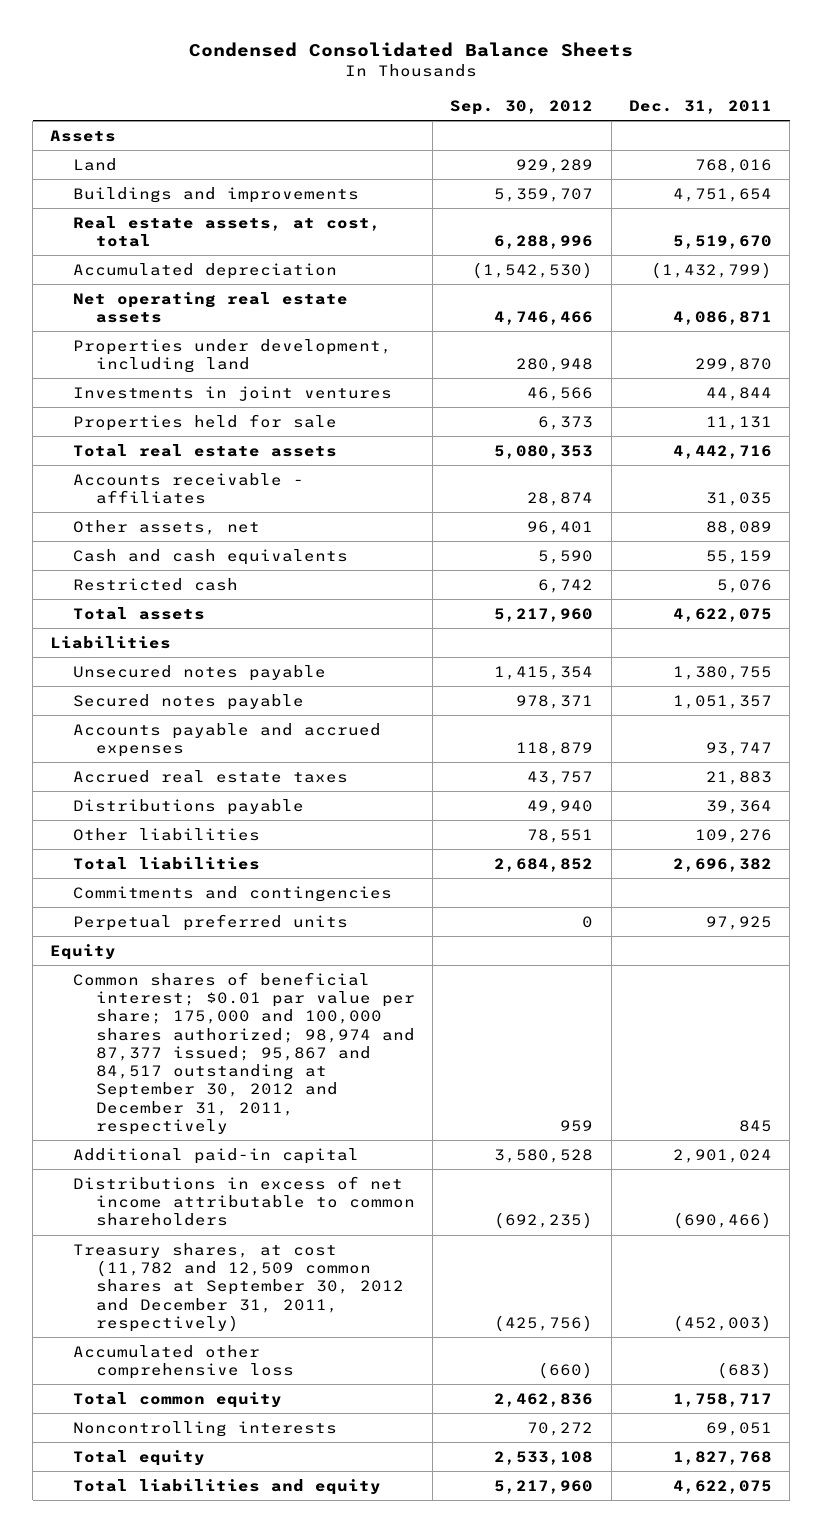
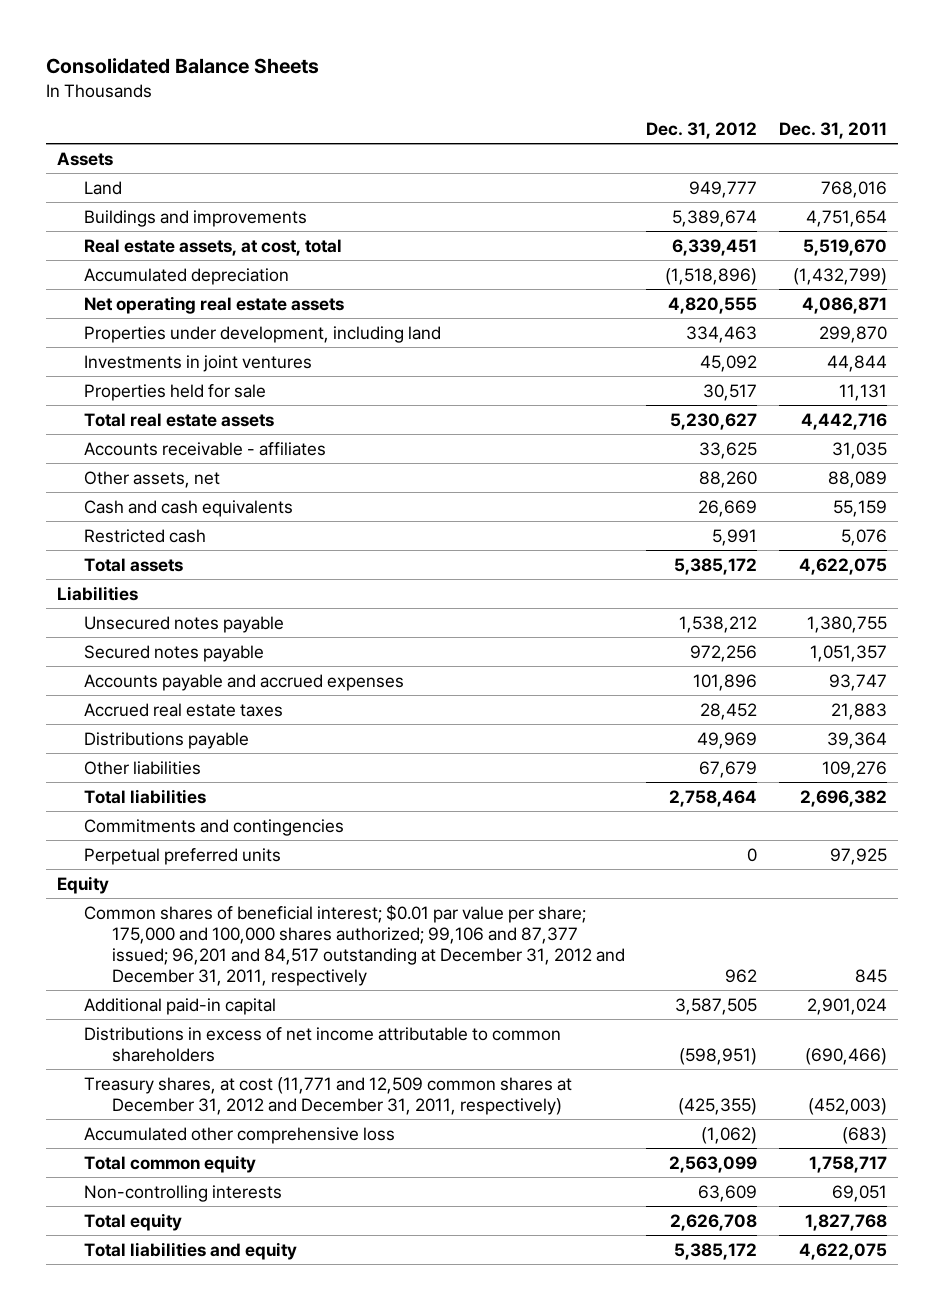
- Condensed Consolidated Balance Sheets
+ Consolidated Balance Sheets
- | Sep. 30, 2012 | Dec. 31, 2011
+ | Dec. 31, 2012 | Dec. 31, 2011
- Common shares of beneficial interest; $0.01 par value per share; 175,000 and 100,000 shares authorized; 98,974 and 87,377 issued; 95,867 and 84,517 outstanding at September 30, 2012 and December 31, 2011, respectively | 959 | 845
+ Common shares of beneficial interest; $0.01 par value per share; 175,000 and 100,000 shares authorized; 99,106 and 87,377 issued; 96,201 and 84,517 outstanding at December 31, 2012 and December 31, 2011, respectively | 962 | 845
- Treasury shares, at cost (11,782 and 12,509 common shares at September 30, 2012 and December 31, 2011, respectively) | (425,756) | (452,003)
+ Treasury shares, at cost (11,771 and 12,509 common shares at December 31, 2012 and December 31, 2011, respectively) | (425,355) | (452,003)
- Noncontrolling interests | 70,272 | 69,051
+ Non-controlling interests | 63,609 | 69,051

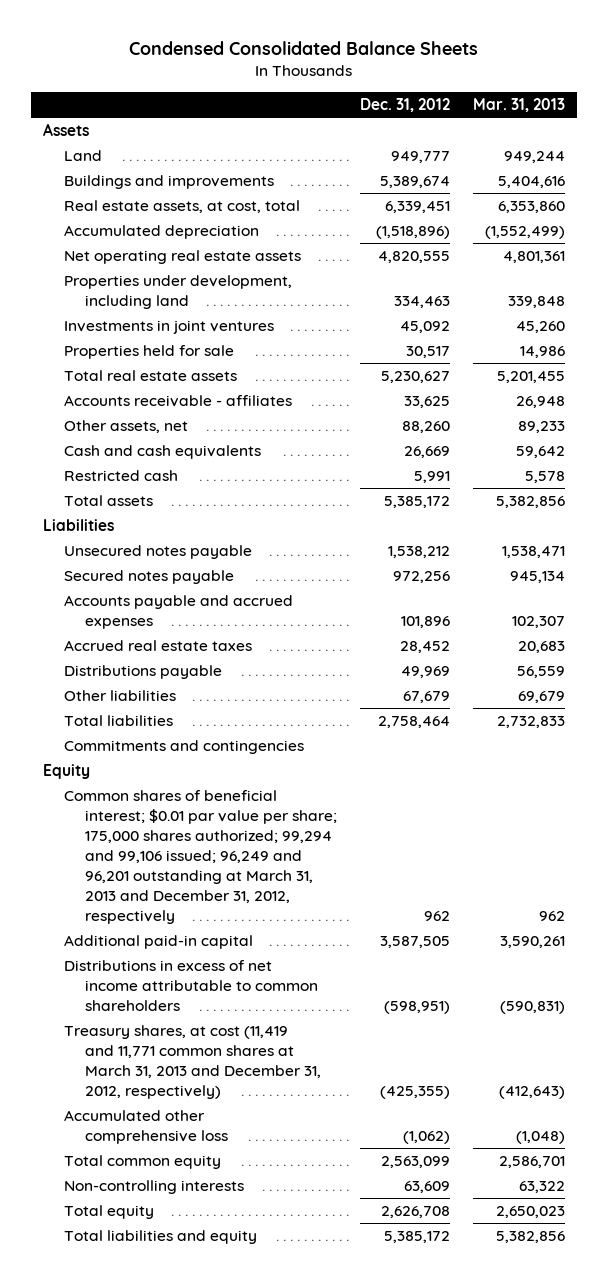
- Consolidated Balance Sheets
+ Condensed Consolidated Balance Sheets
- | Dec. 31, 2012 | Dec. 31, 2011
+ | Dec. 31, 2012 | Mar. 31, 2013
- Perpetual preferred units | 0 | 97,925
- Common shares of beneficial interest; $0.01 par value per share; 175,000 and 100,000 shares authorized; 99,106 and 87,377 issued; 96,201 and 84,517 outstanding at December 31, 2012 and December 31, 2011, respectively | 962 | 845
+ Common shares of beneficial interest; $0.01 par value per share; 175,000 shares authorized; 99,294 and 99,106 issued; 96,249 and 96,201 outstanding at March 31, 2013 and December 31, 2012, respectively | 962 | 962
- Treasury shares, at cost (11,771 and 12,509 common shares at December 31, 2012 and December 31, 2011, respectively) | (425,355) | (452,003)
+ Treasury shares, at cost (11,419 and 11,771 common shares at March 31, 2013 and December 31, 2012, respectively) | (425,355) | (412,643)

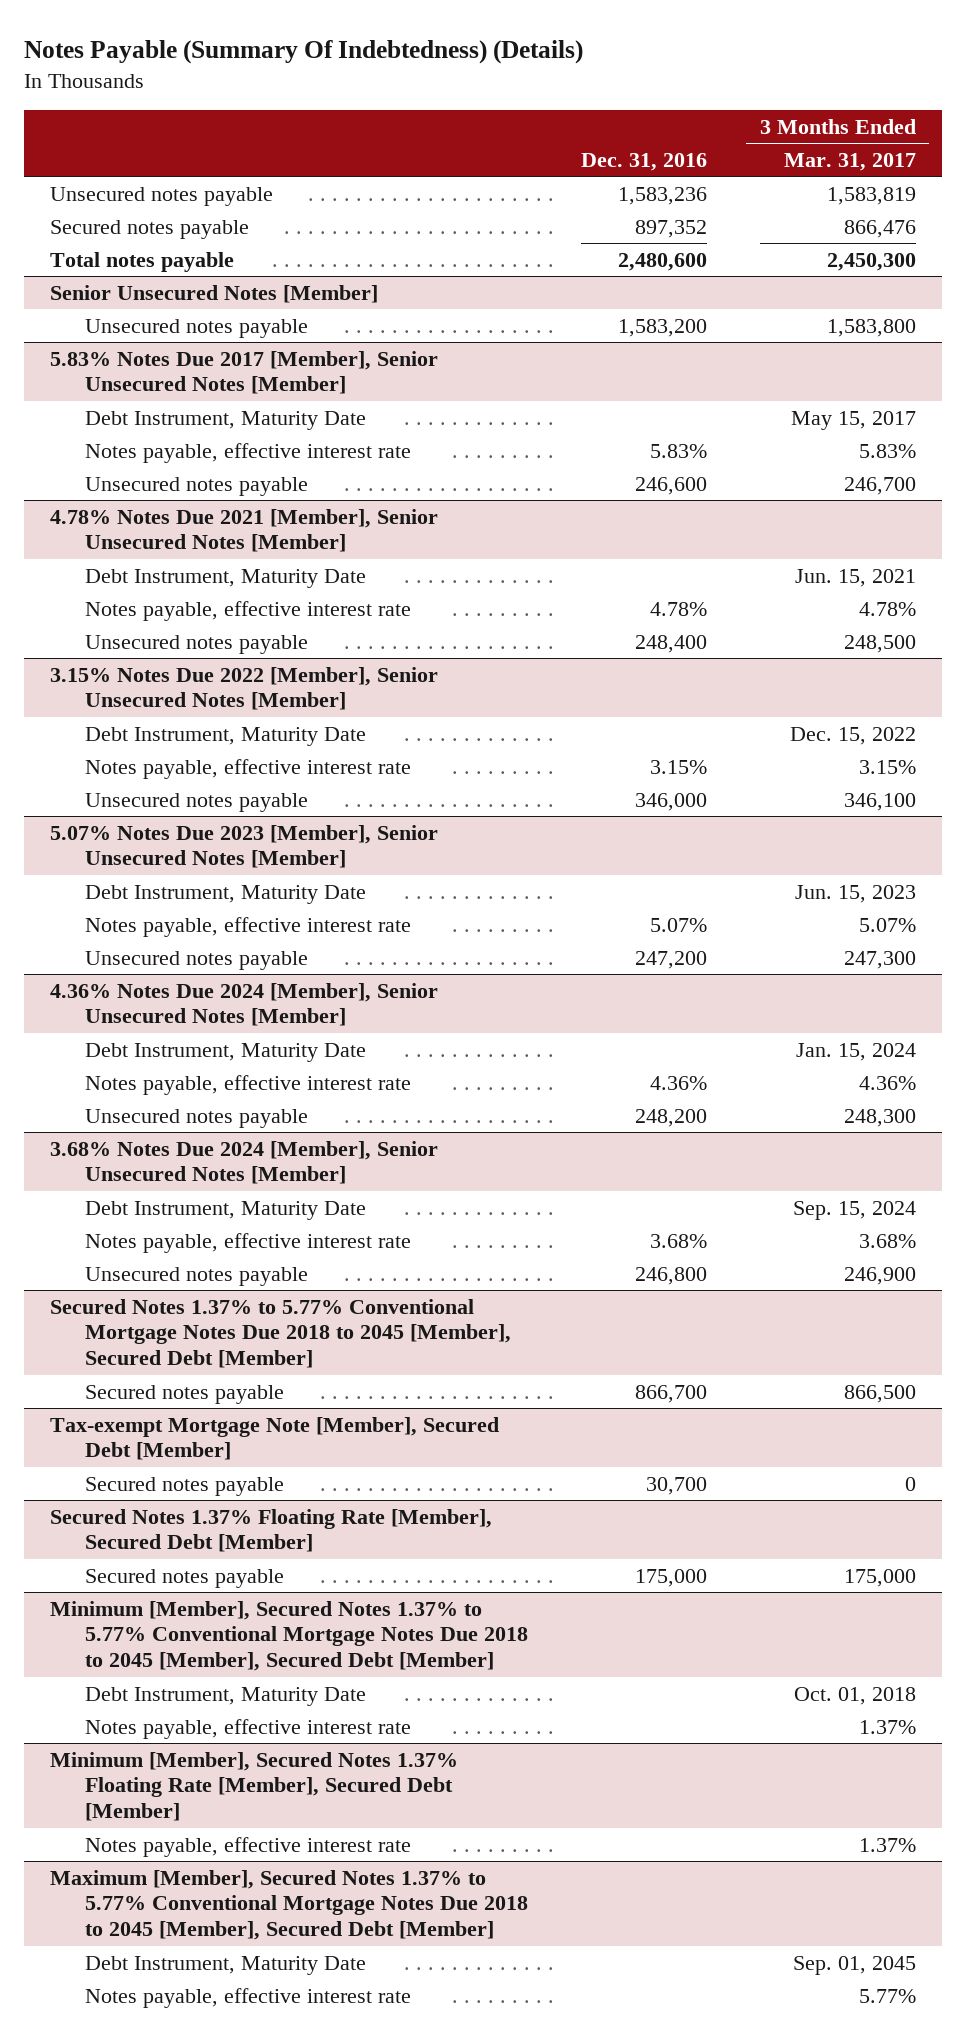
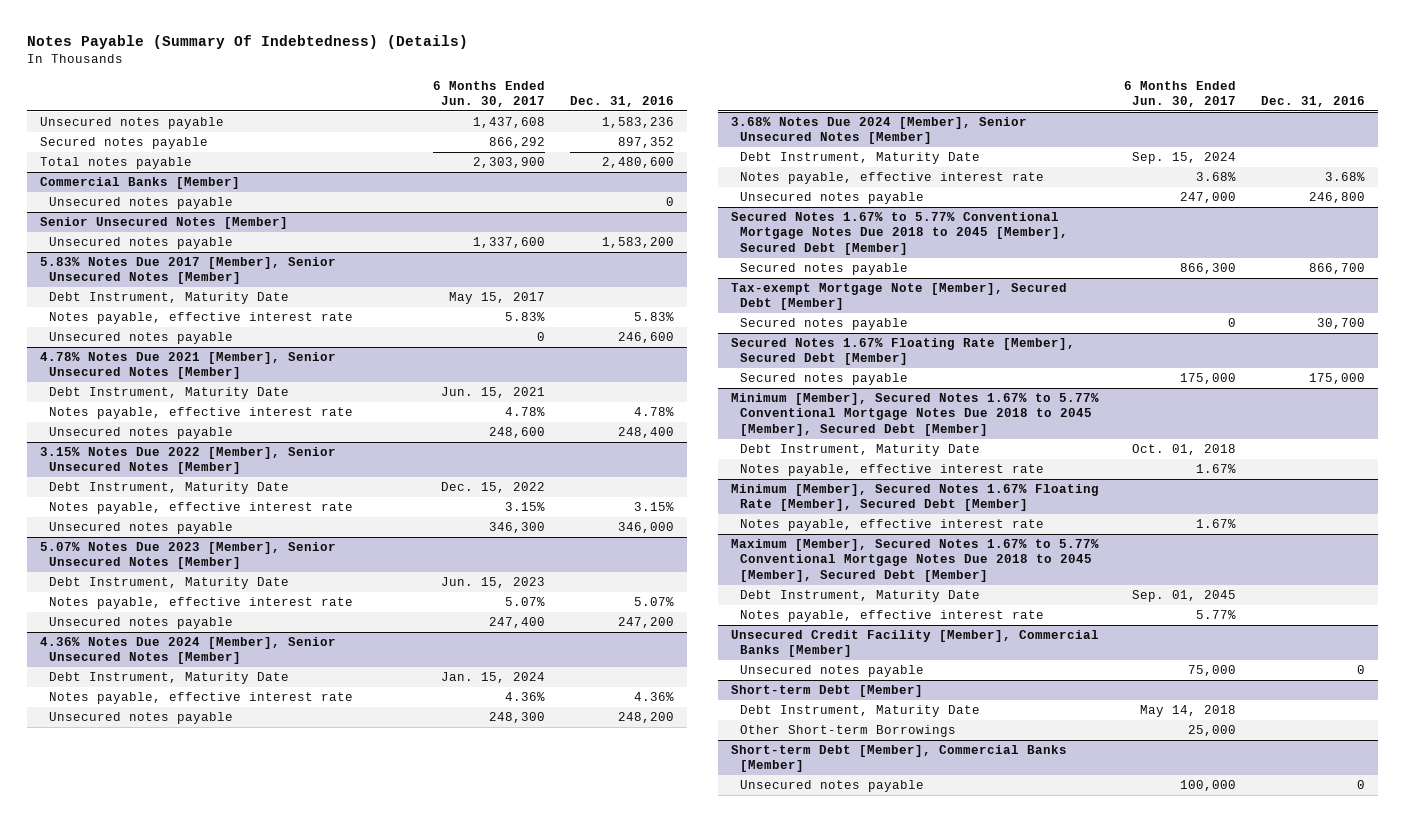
- | Dec. 31, 2016 | 3 Months Ended Mar. 31, 2017
+ | 6 Months Ended Jun. 30, 2017 | Dec. 31, 2016
+ Commercial Banks [Member]
+ Unsecured notes payable | | 0
- Secured Notes 1.37% to 5.77% Conventional Mortgage Notes Due 2018 to 2045 [Member], Secured Debt [Member]
+ Secured Notes 1.67% to 5.77% Conventional Mortgage Notes Due 2018 to 2045 [Member], Secured Debt [Member]
- Secured Notes 1.37% Floating Rate [Member], Secured Debt [Member]
+ Secured Notes 1.67% Floating Rate [Member], Secured Debt [Member]
- Minimum [Member], Secured Notes 1.37% to 5.77% Conventional Mortgage Notes Due 2018 to 2045 [Member], Secured Debt [Member]
+ Minimum [Member], Secured Notes 1.67% to 5.77% Conventional Mortgage Notes Due 2018 to 2045 [Member], Secured Debt [Member]
- Minimum [Member], Secured Notes 1.37% Floating Rate [Member], Secured Debt [Member]
+ Minimum [Member], Secured Notes 1.67% Floating Rate [Member], Secured Debt [Member]
- Maximum [Member], Secured Notes 1.37% to 5.77% Conventional Mortgage Notes Due 2018 to 2045 [Member], Secured Debt [Member]
+ Maximum [Member], Secured Notes 1.67% to 5.77% Conventional Mortgage Notes Due 2018 to 2045 [Member], Secured Debt [Member]
+ Unsecured Credit Facility [Member], Commercial Banks [Member]
+ Unsecured notes payable | 75,000 | 0
+ Short-term Debt [Member]
+ Debt Instrument, Maturity Date | May 14, 2018 |
+ Other Short-term Borrowings | 25,000 |
+ Short-term Debt [Member], Commercial Banks [Member]
+ Unsecured notes payable | 100,000 | 0

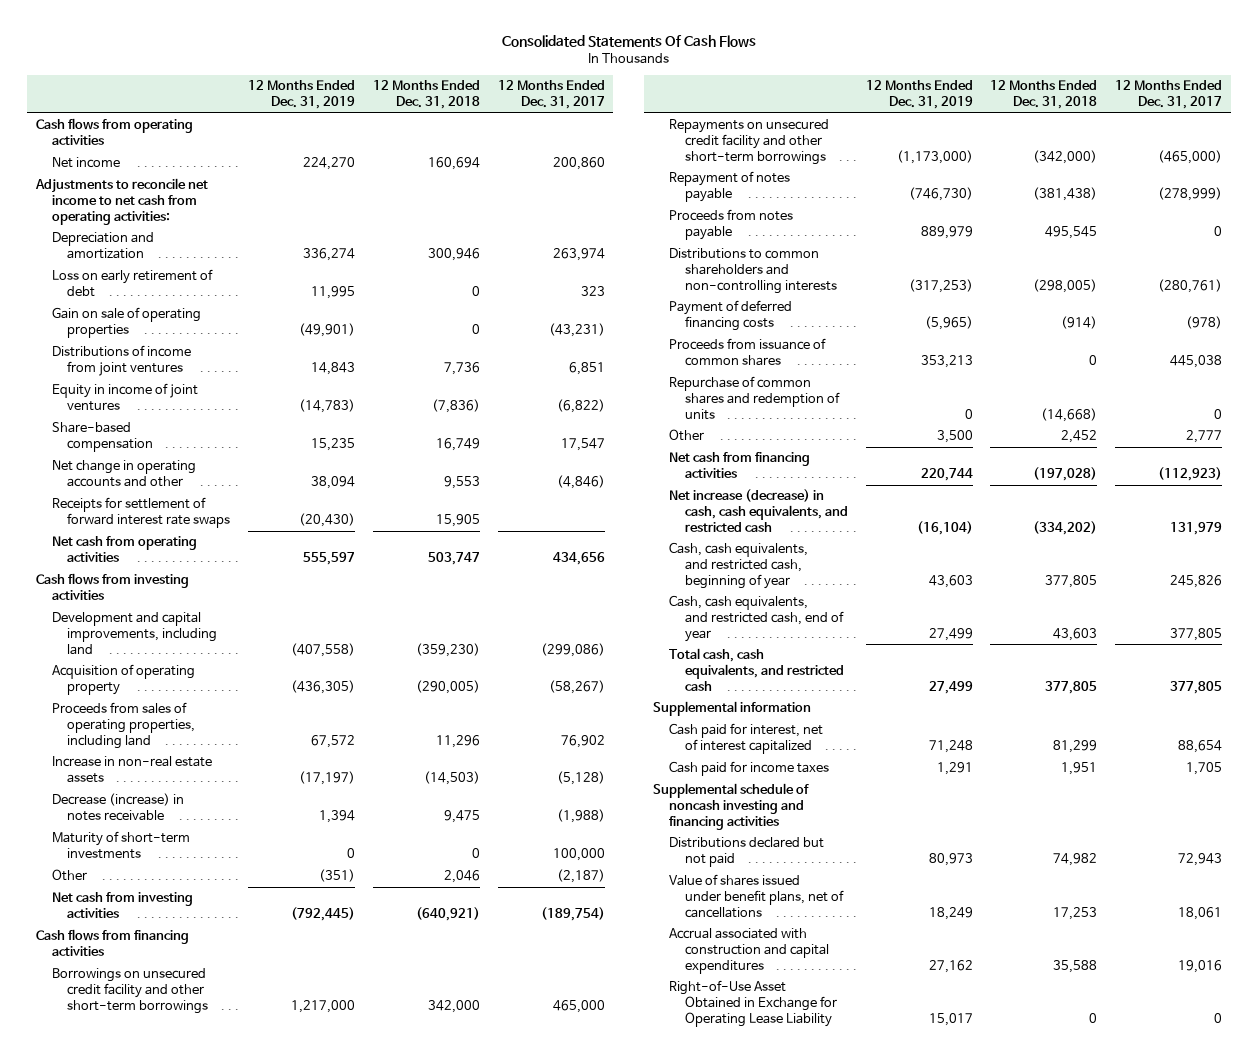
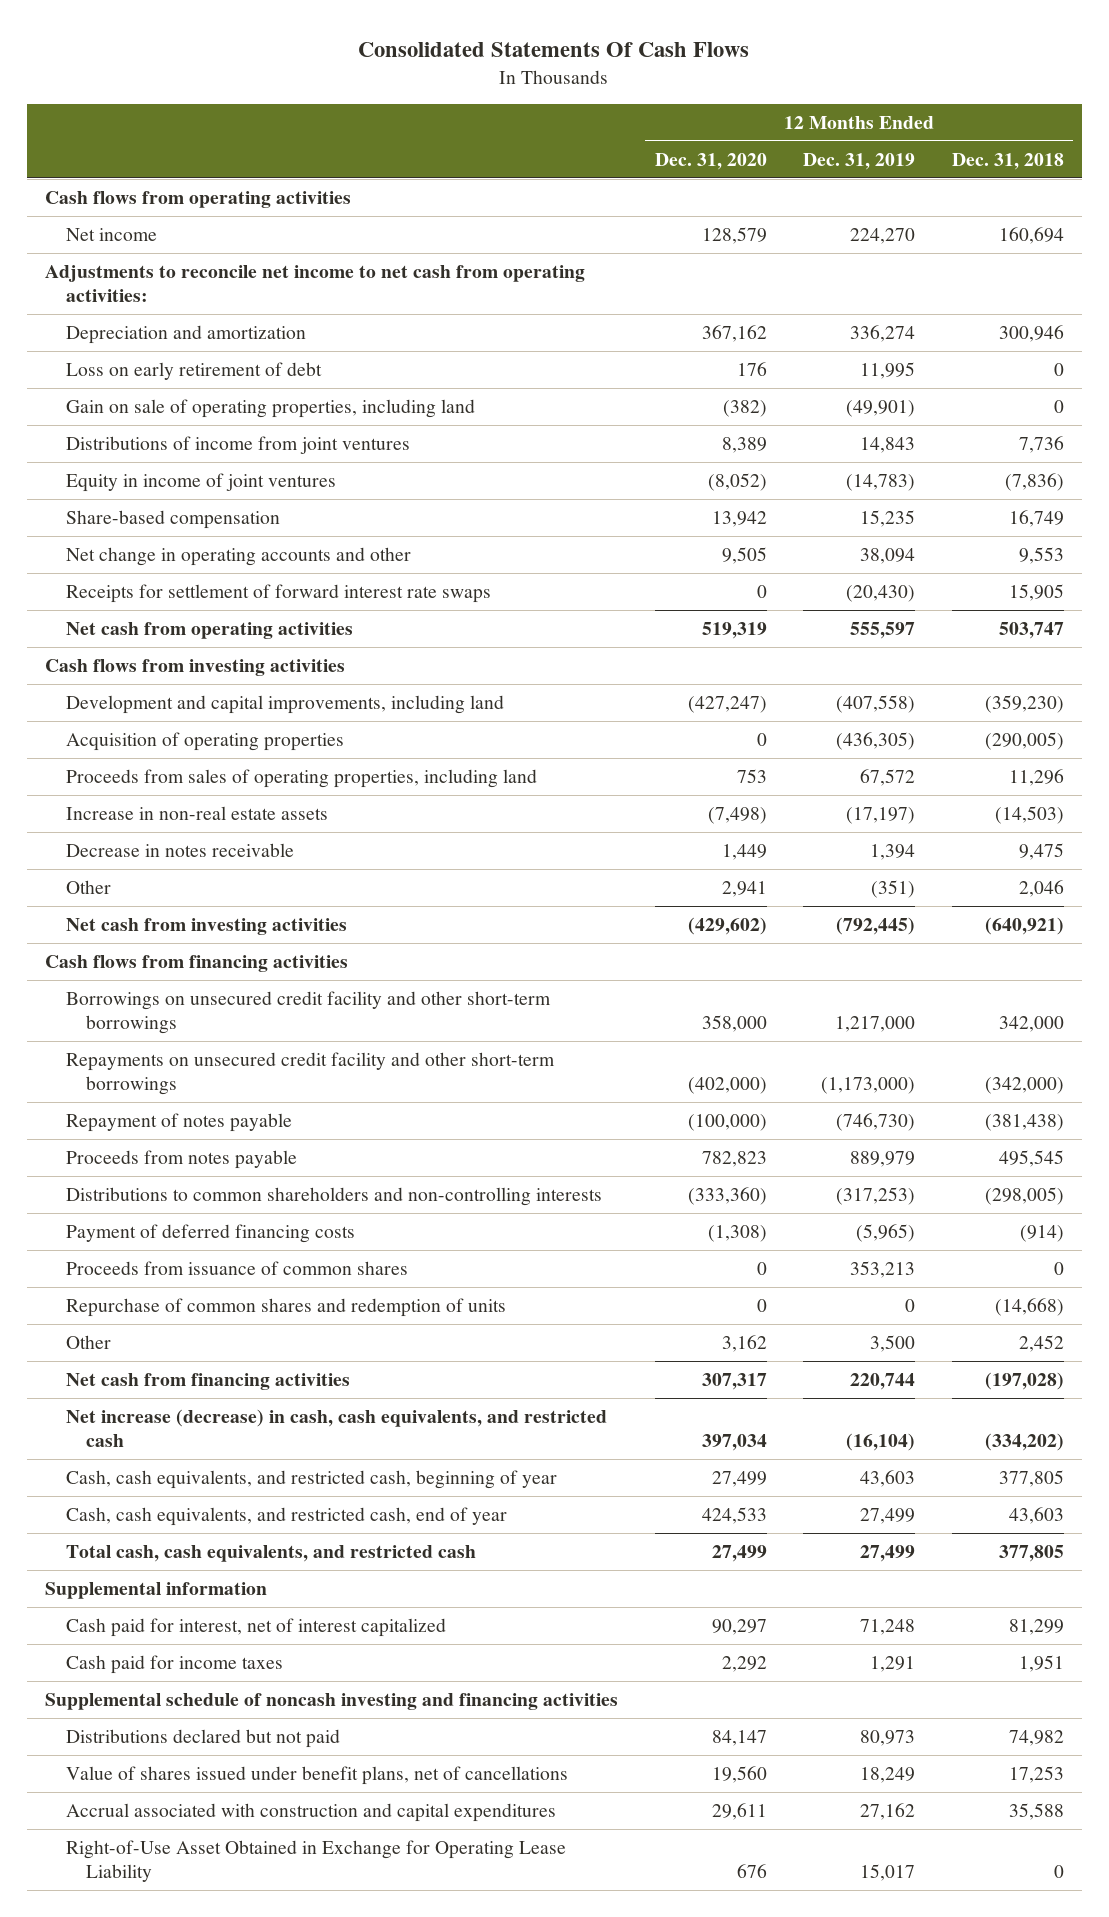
- | 12 Months Ended Dec. 31, 2019 | 12 Months Ended Dec. 31, 2018 | 12 Months Ended Dec. 31, 2017
+ | 12 Months Ended Dec. 31, 2020 | 12 Months Ended Dec. 31, 2019 | 12 Months Ended Dec. 31, 2018
- Gain on sale of operating properties | (49,901) | 0 | (43,231)
+ Gain on sale of operating properties, including land | (382) | (49,901) | 0
- Acquisition of operating property | (436,305) | (290,005) | (58,267)
+ Acquisition of operating properties | 0 | (436,305) | (290,005)
- Decrease (increase) in notes receivable | 1,394 | 9,475 | (1,988)
- Maturity of short-term investments | 0 | 0 | 100,000
+ Decrease in notes receivable | 1,449 | 1,394 | 9,475

